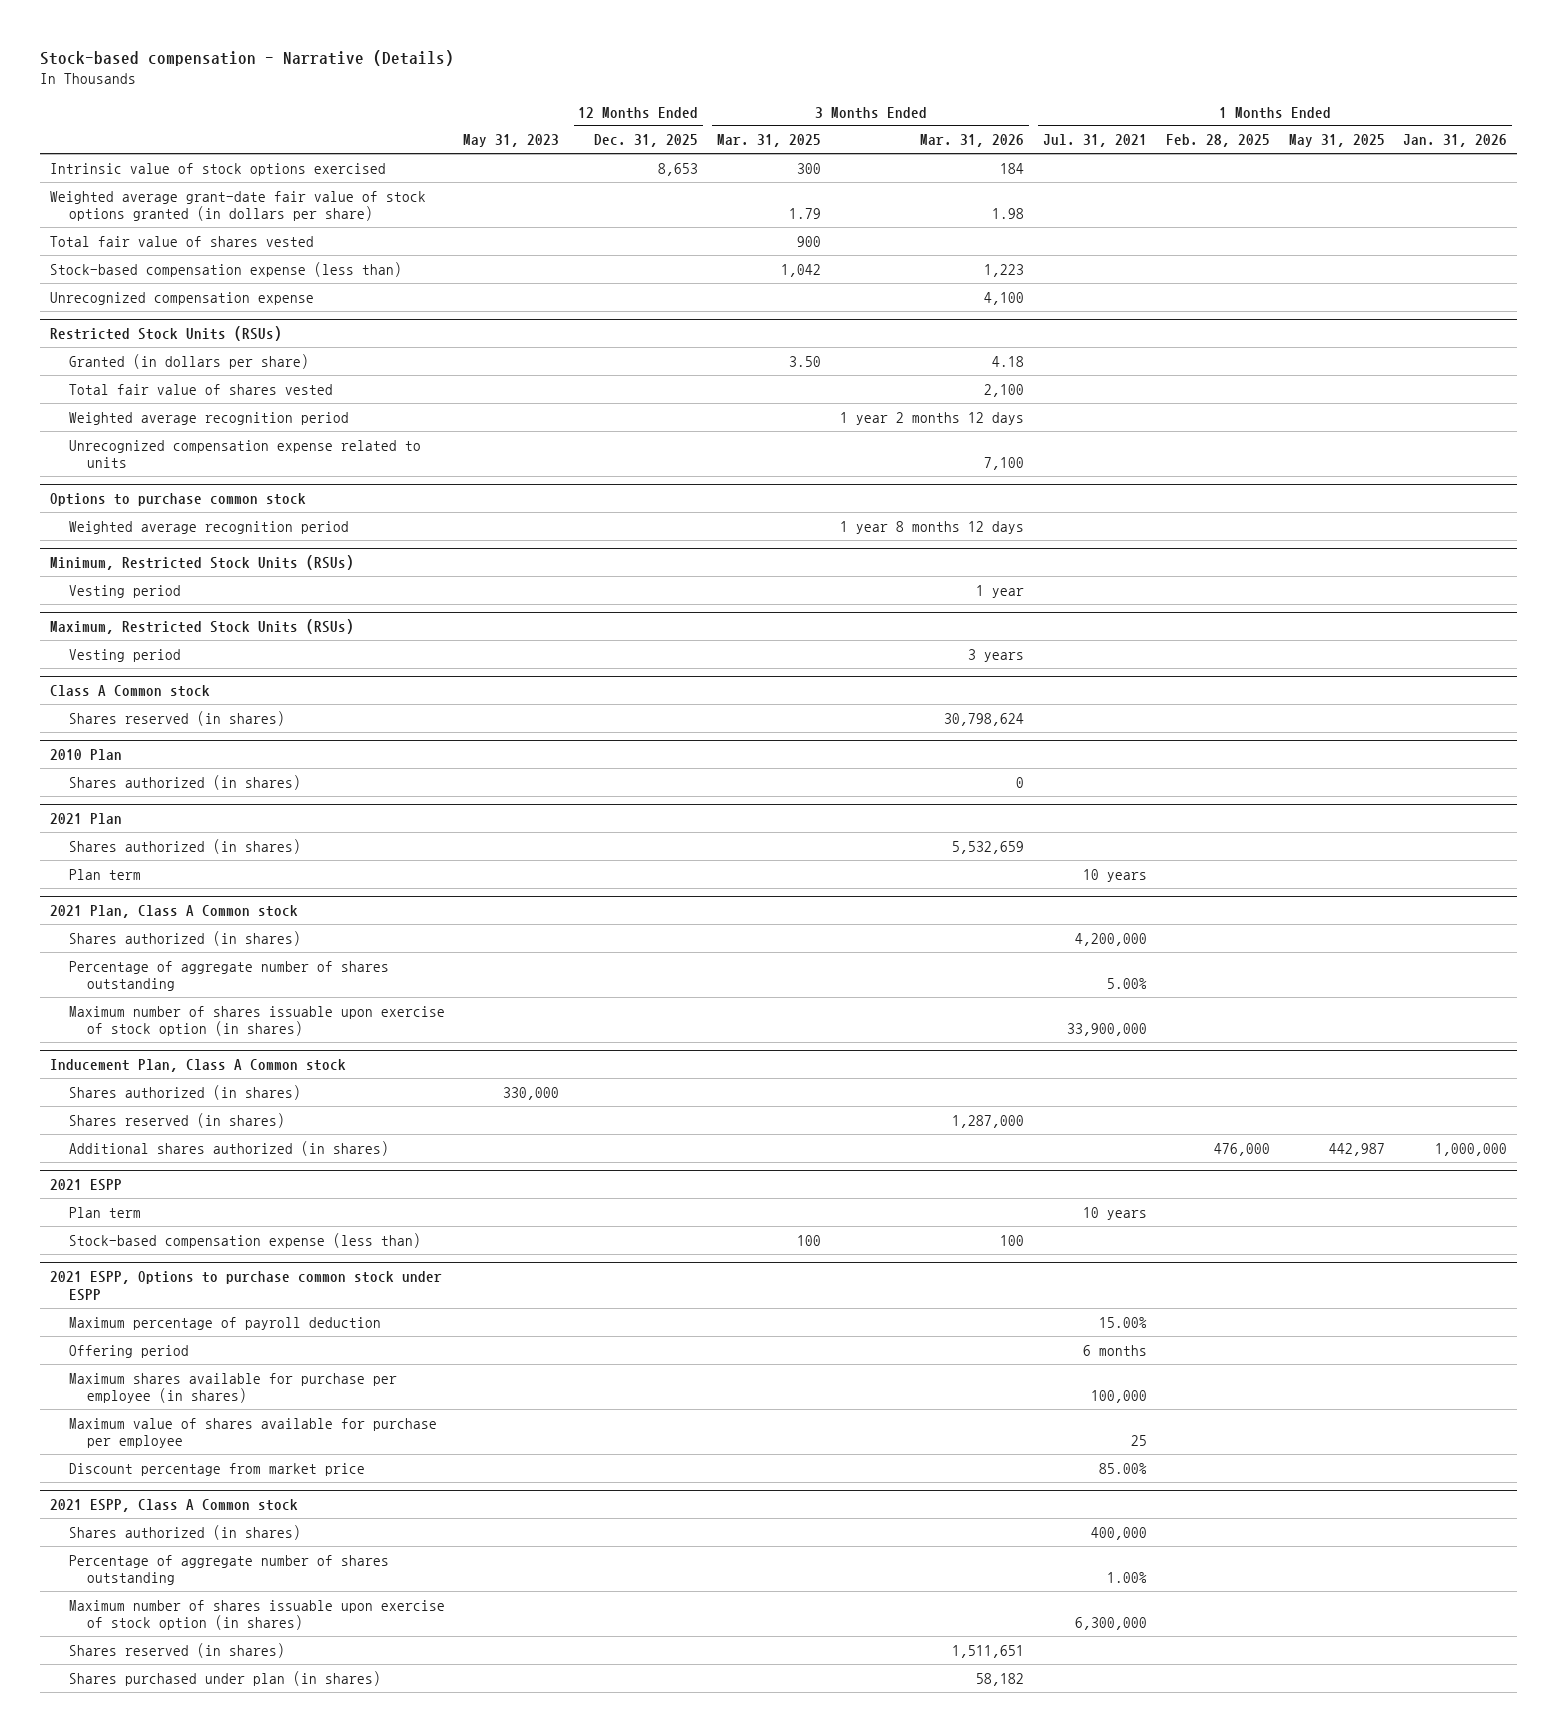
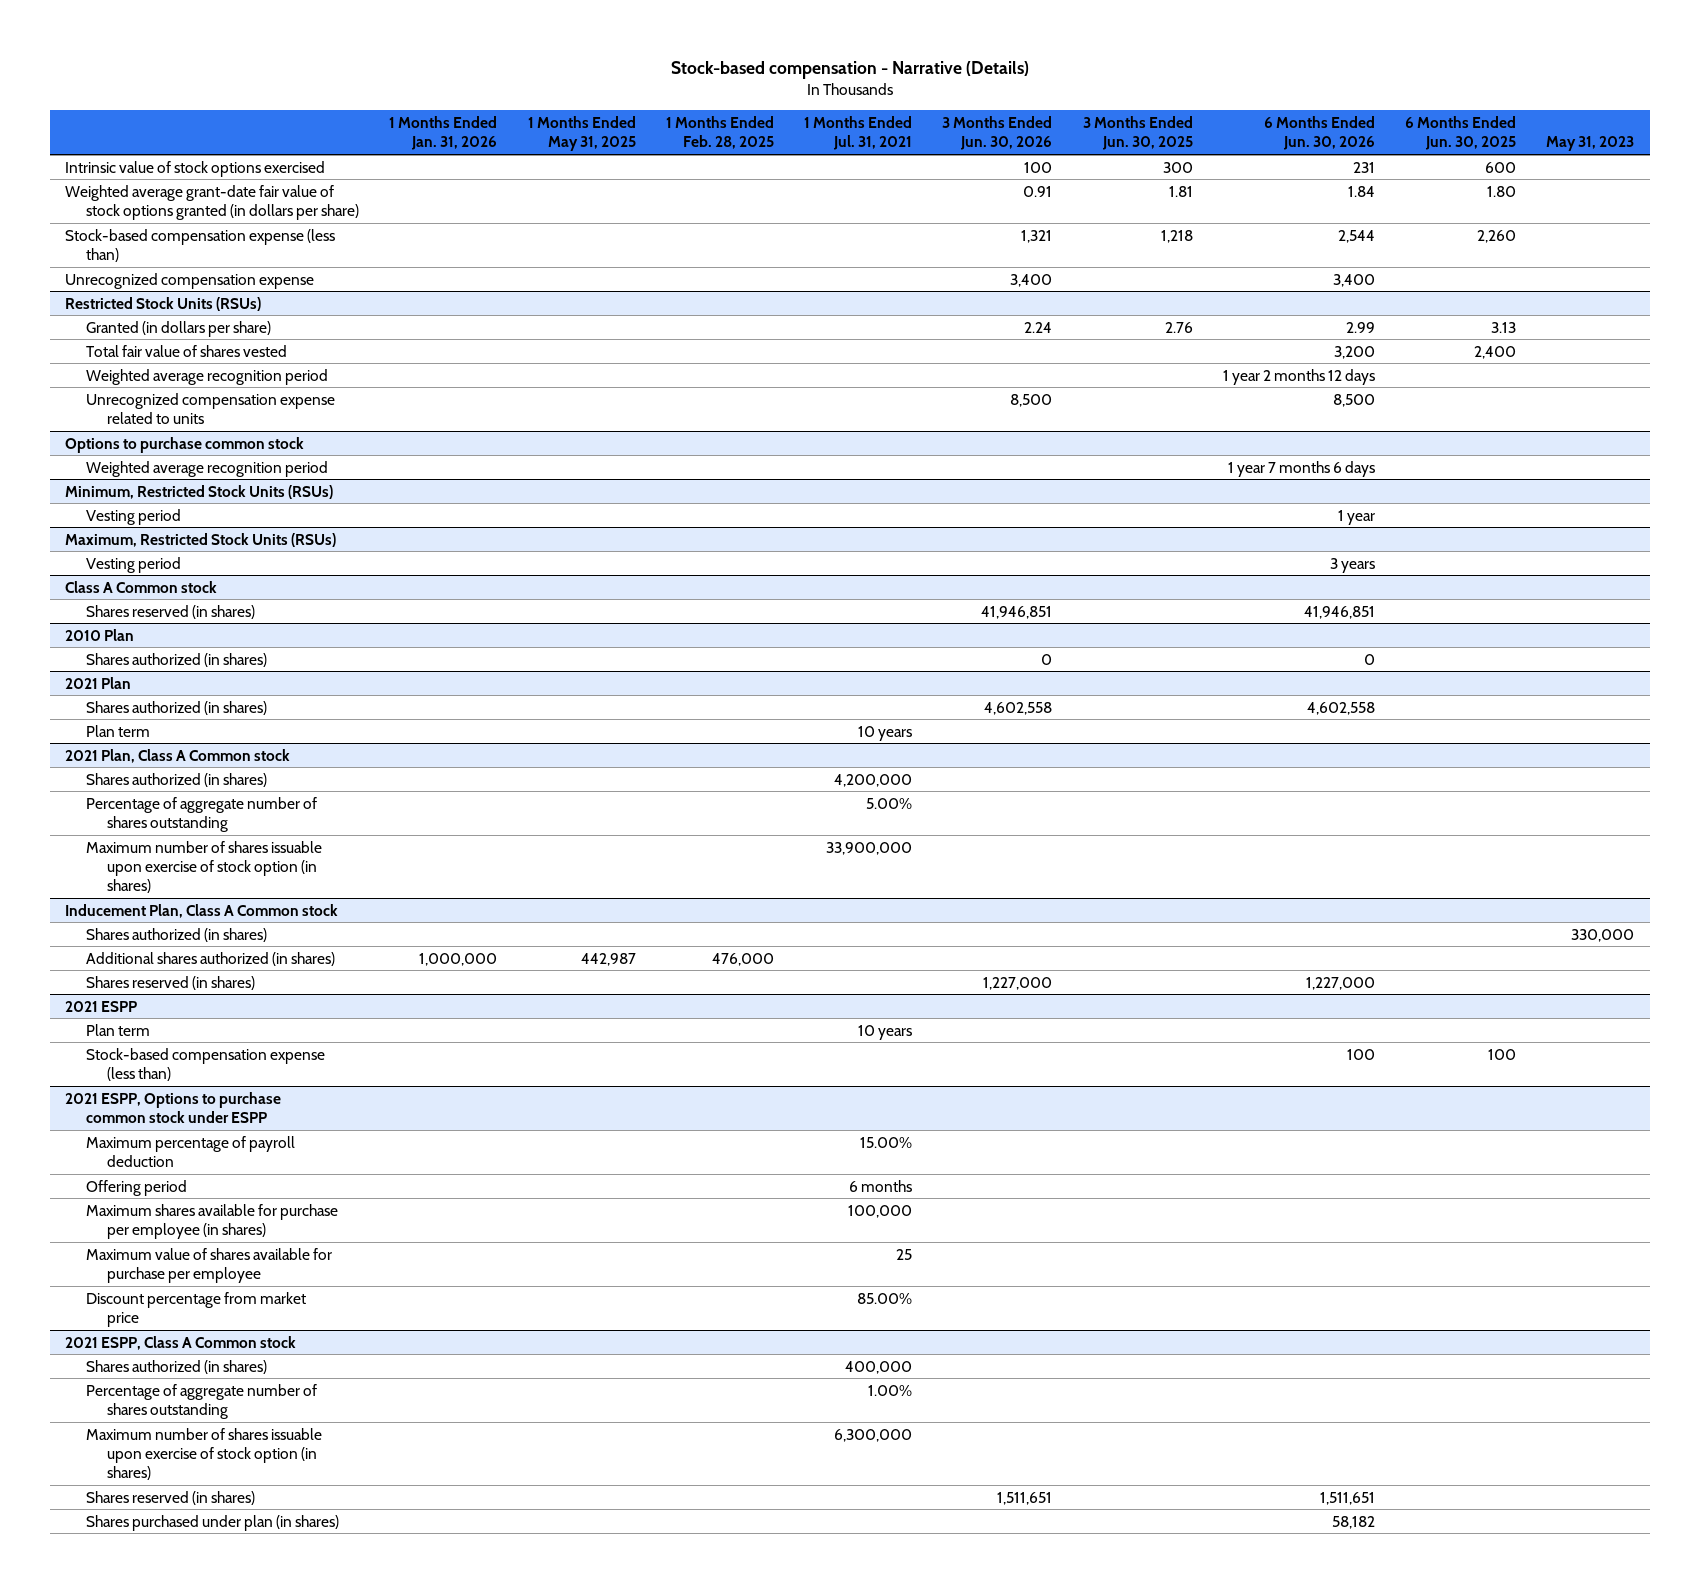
- | May 31, 2023 | 12 Months Ended Dec. 31, 2025 | 3 Months Ended Mar. 31, 2025 | 3 Months Ended Mar. 31, 2026 | 1 Months Ended Jul. 31, 2021 | 1 Months Ended Feb. 28, 2025 | 1 Months Ended May 31, 2025 | 1 Months Ended Jan. 31, 2026
+ | 1 Months Ended Jan. 31, 2026 | 1 Months Ended May 31, 2025 | 1 Months Ended Feb. 28, 2025 | 1 Months Ended Jul. 31, 2021 | 3 Months Ended Jun. 30, 2026 | 3 Months Ended Jun. 30, 2025 | 6 Months Ended Jun. 30, 2026 | 6 Months Ended Jun. 30, 2025 | May 31, 2023
- Total fair value of shares vested | | | 900 | | | | |
@ Inducement Plan, Class A Common stock
moved down: Shares reserved (in shares) | | | | | 1,227,000 | | 1,227,000 | |

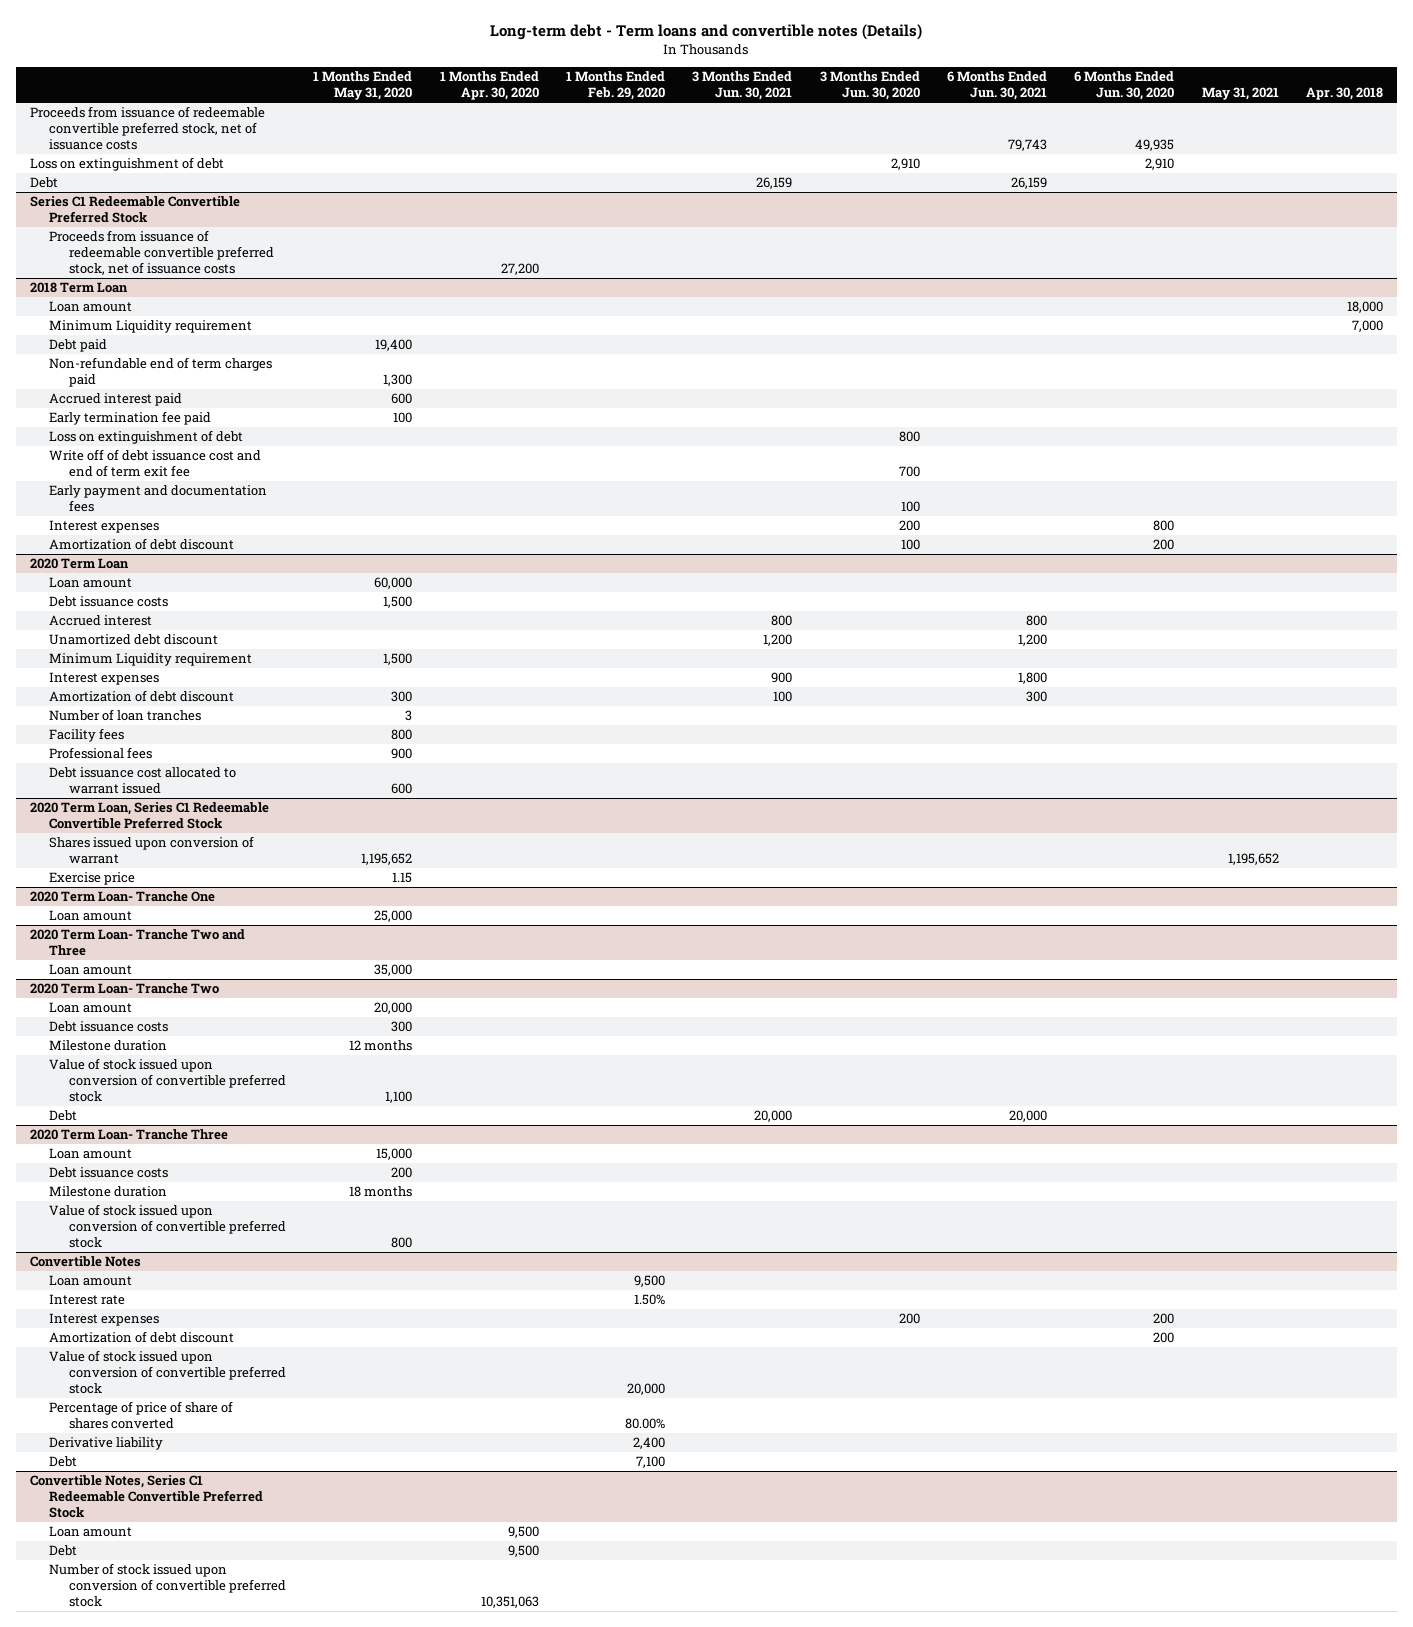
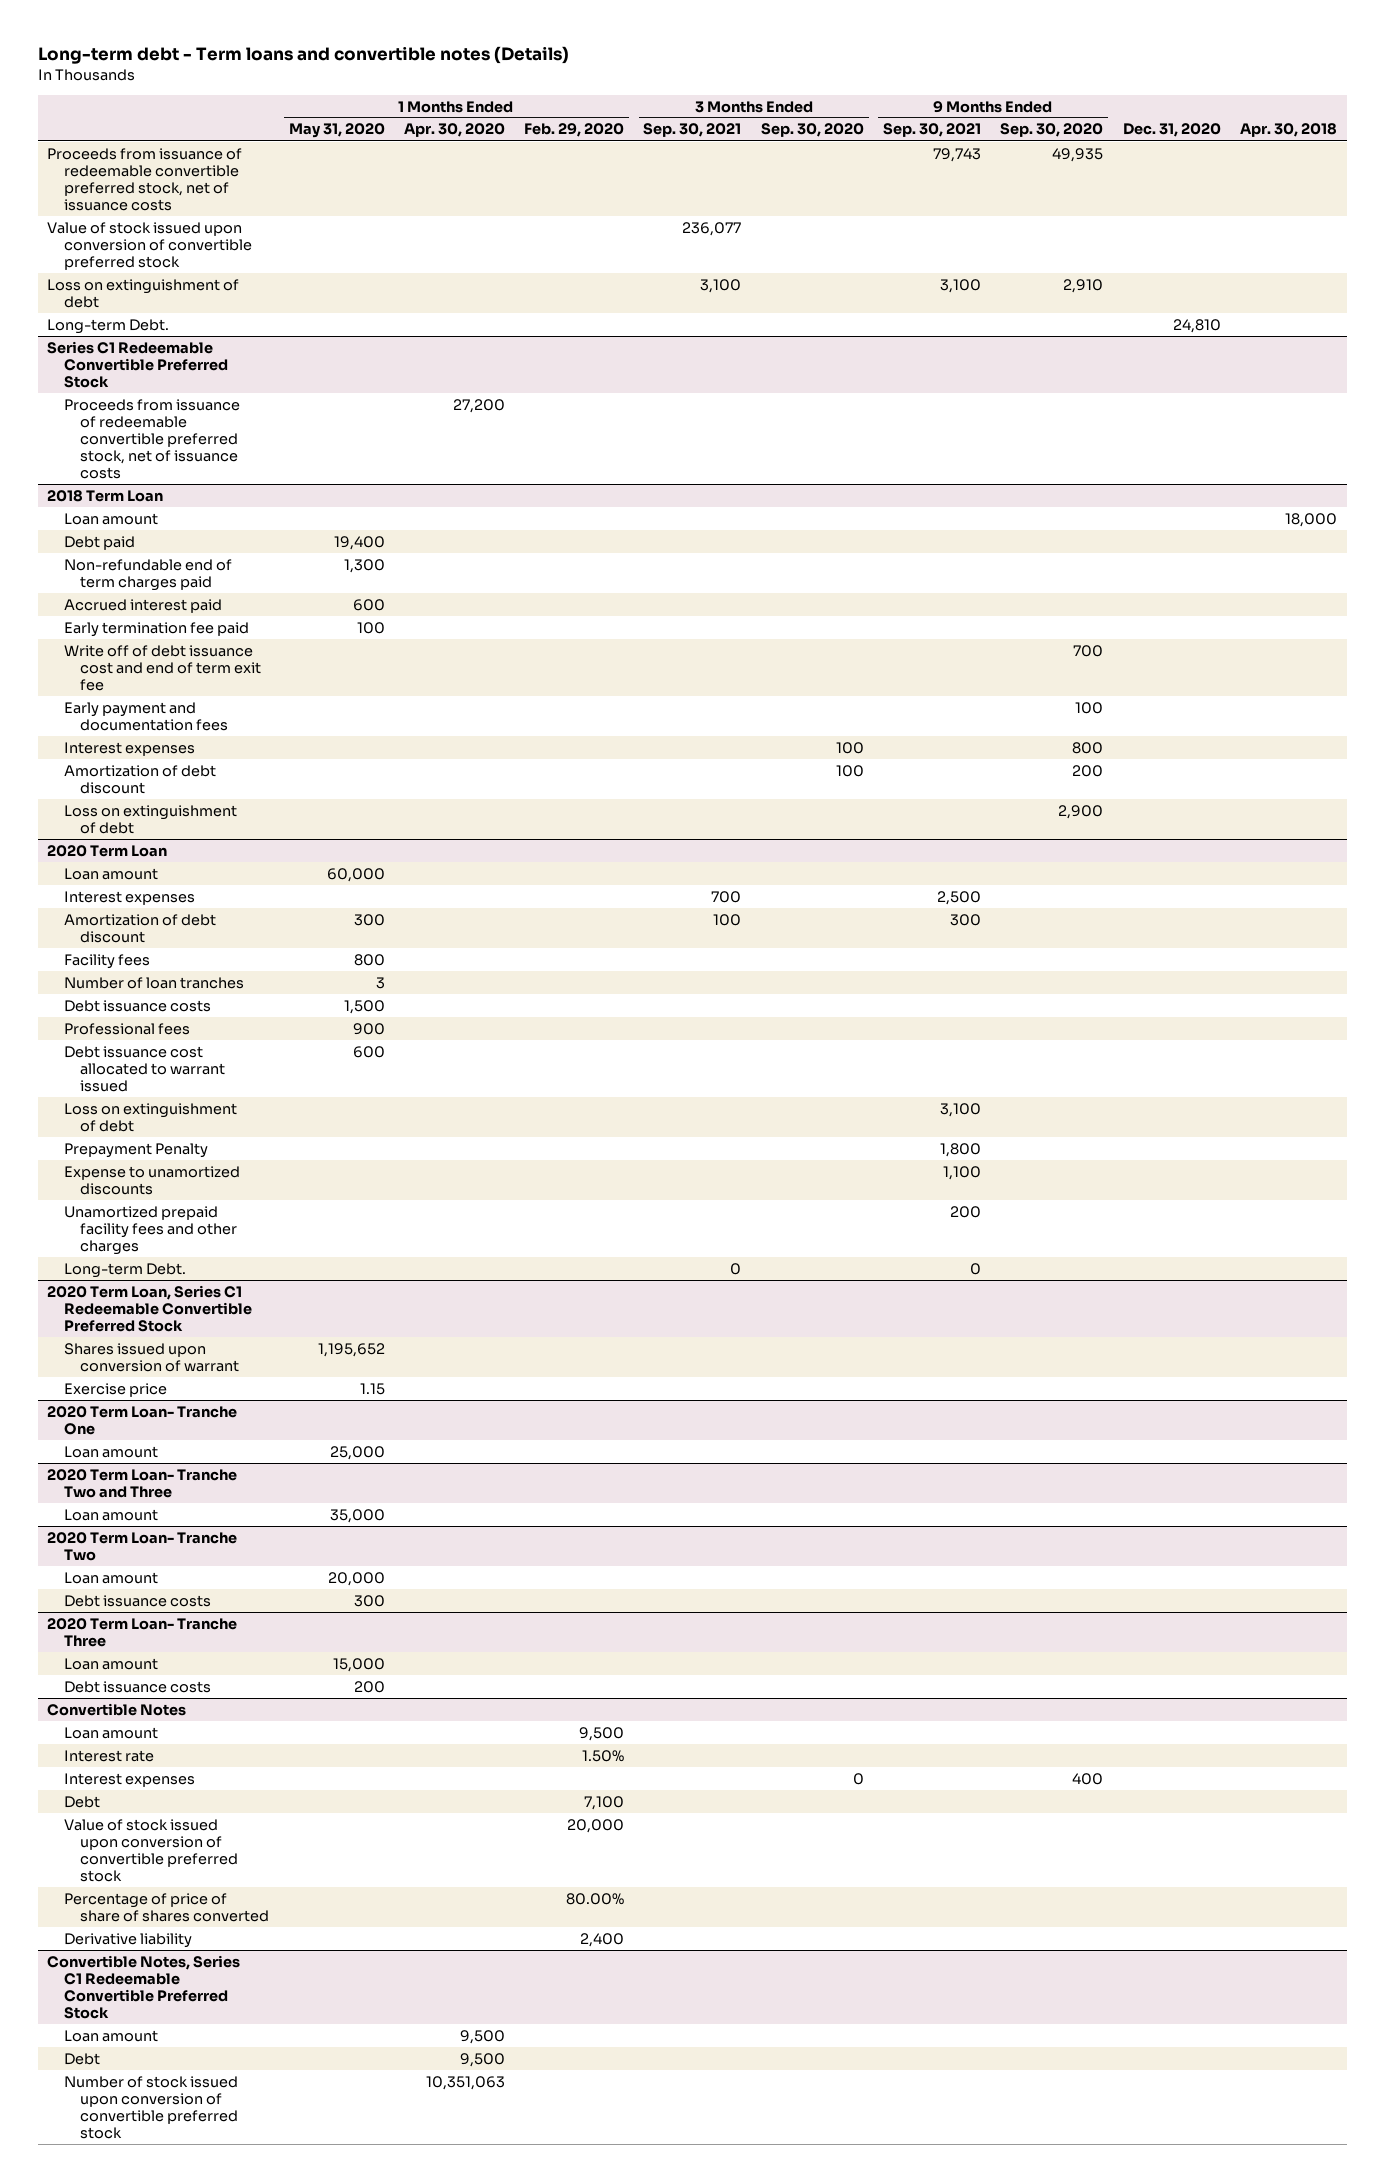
- | 1 Months Ended May 31, 2020 | 1 Months Ended Apr. 30, 2020 | 1 Months Ended Feb. 29, 2020 | 3 Months Ended Jun. 30, 2021 | 3 Months Ended Jun. 30, 2020 | 6 Months Ended Jun. 30, 2021 | 6 Months Ended Jun. 30, 2020 | May 31, 2021 | Apr. 30, 2018
+ | 1 Months Ended May 31, 2020 | 1 Months Ended Apr. 30, 2020 | 1 Months Ended Feb. 29, 2020 | 3 Months Ended Sep. 30, 2021 | 3 Months Ended Sep. 30, 2020 | 9 Months Ended Sep. 30, 2021 | 9 Months Ended Sep. 30, 2020 | Dec. 31, 2020 | Apr. 30, 2018
+ Value of stock issued upon conversion of convertible preferred stock | | | | 236,077 | | | | |
- Debt | | | | 26,159 | | 26,159 | | |
+ Long-term Debt. | | | | | | | | 24,810 |
@ 2018 Term Loan
- Minimum Liquidity requirement | | | | | | | | | 7,000
moved down: Loss on extinguishment of debt | | | | | | | 2,900 | |
@ 2020 Term Loan
- Accrued interest | | | | 800 | | 800 | | |
- Unamortized debt discount | | | | 1,200 | | 1,200 | | |
- Minimum Liquidity requirement | 1,500 | | | | | | | |
moved down: Number of loan tranches | 3 | | | | | | | |
moved down: Debt issuance costs | 1,500 | | | | | | | |
+ Loss on extinguishment of debt | | | | | | 3,100 | | |
+ Prepayment Penalty | | | | | | 1,800 | | |
+ Expense to unamortized discounts | | | | | | 1,100 | | |
+ Unamortized prepaid facility fees and other charges | | | | | | 200 | | |
+ Long-term Debt. | | | | 0 | | 0 | | |
@ 2020 Term Loan- Tranche Two
- Milestone duration | 12 months | | | | | | | |
- Value of stock issued upon conversion of convertible preferred stock | 1,100 | | | | | | | |
- Debt | | | | 20,000 | | 20,000 | | |
@ 2020 Term Loan- Tranche Three
- Milestone duration | 18 months | | | | | | | |
- Value of stock issued upon conversion of convertible preferred stock | 800 | | | | | | | |
@ Convertible Notes
- Amortization of debt discount | | | | | | | 200 | |
moved up: Debt | | | 7,100 | | | | | |

